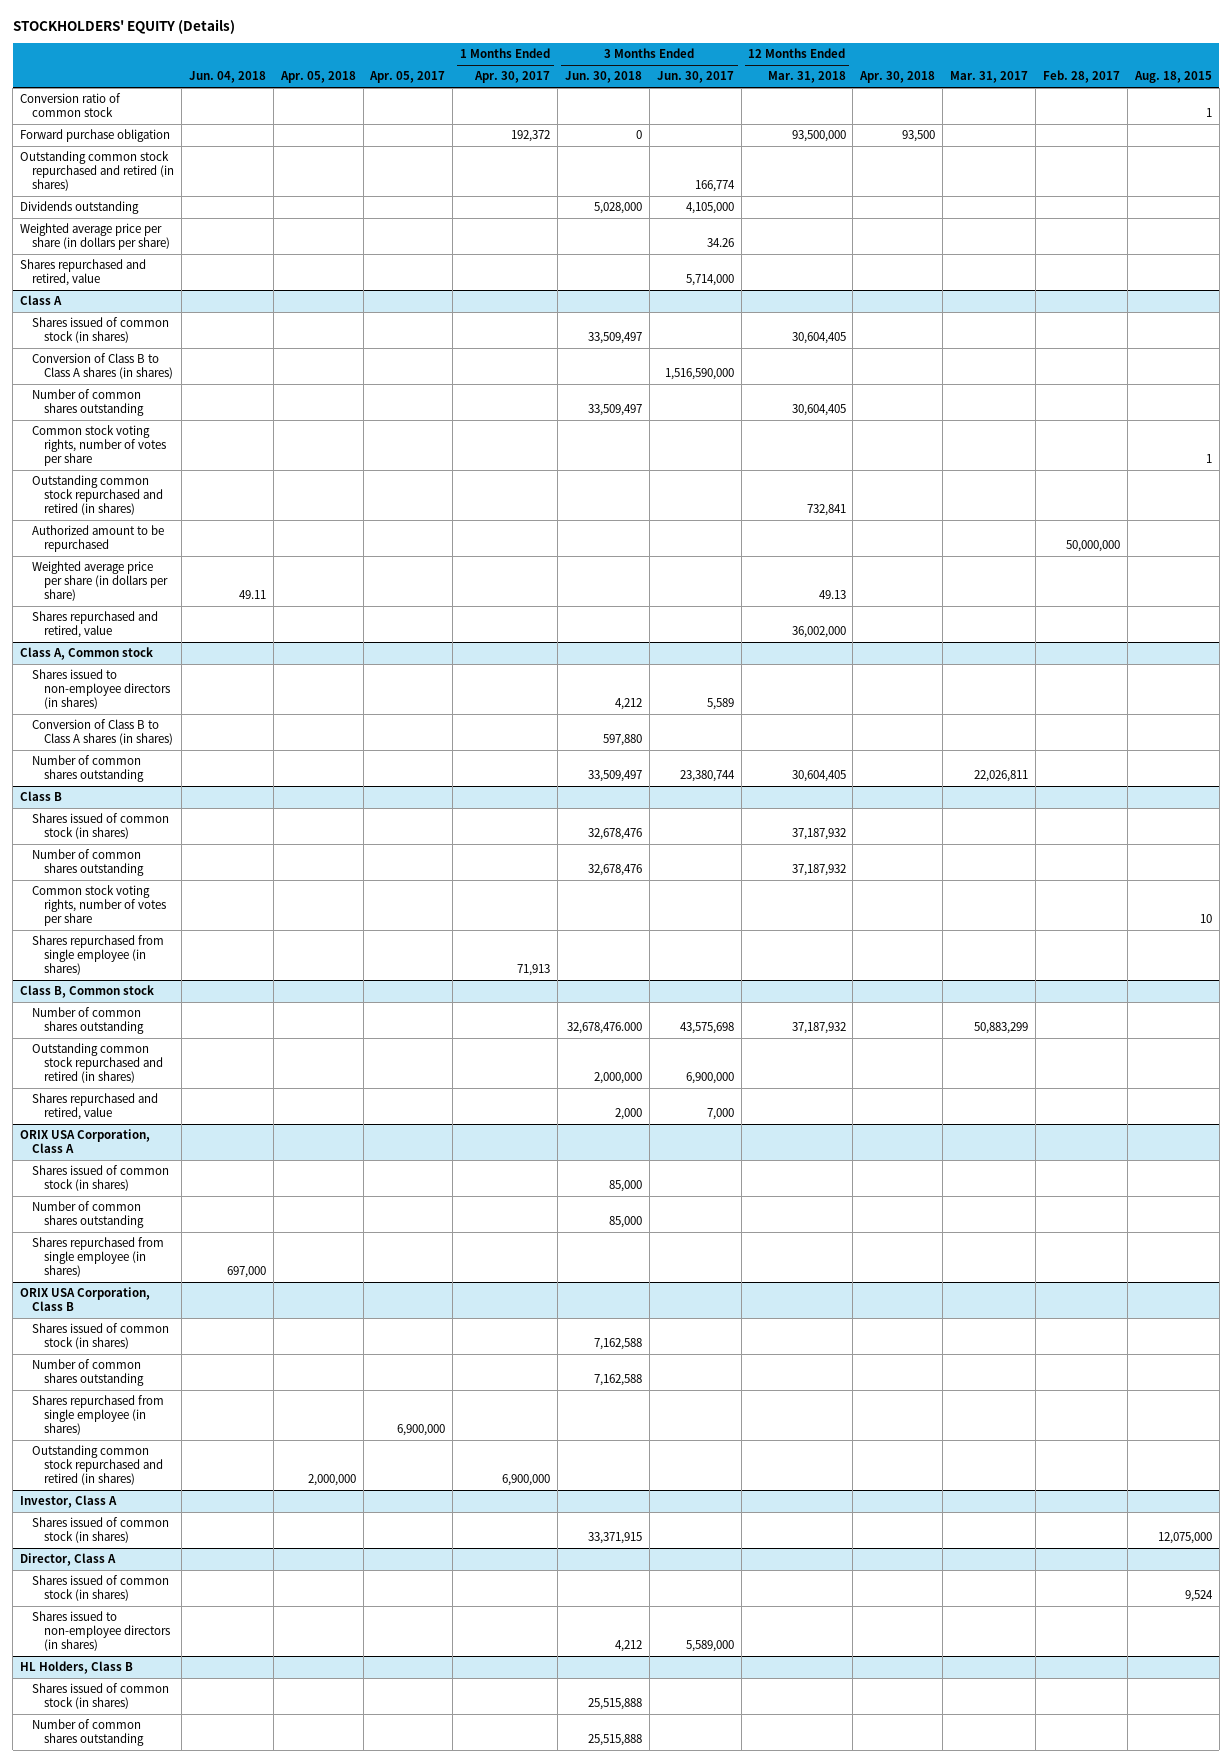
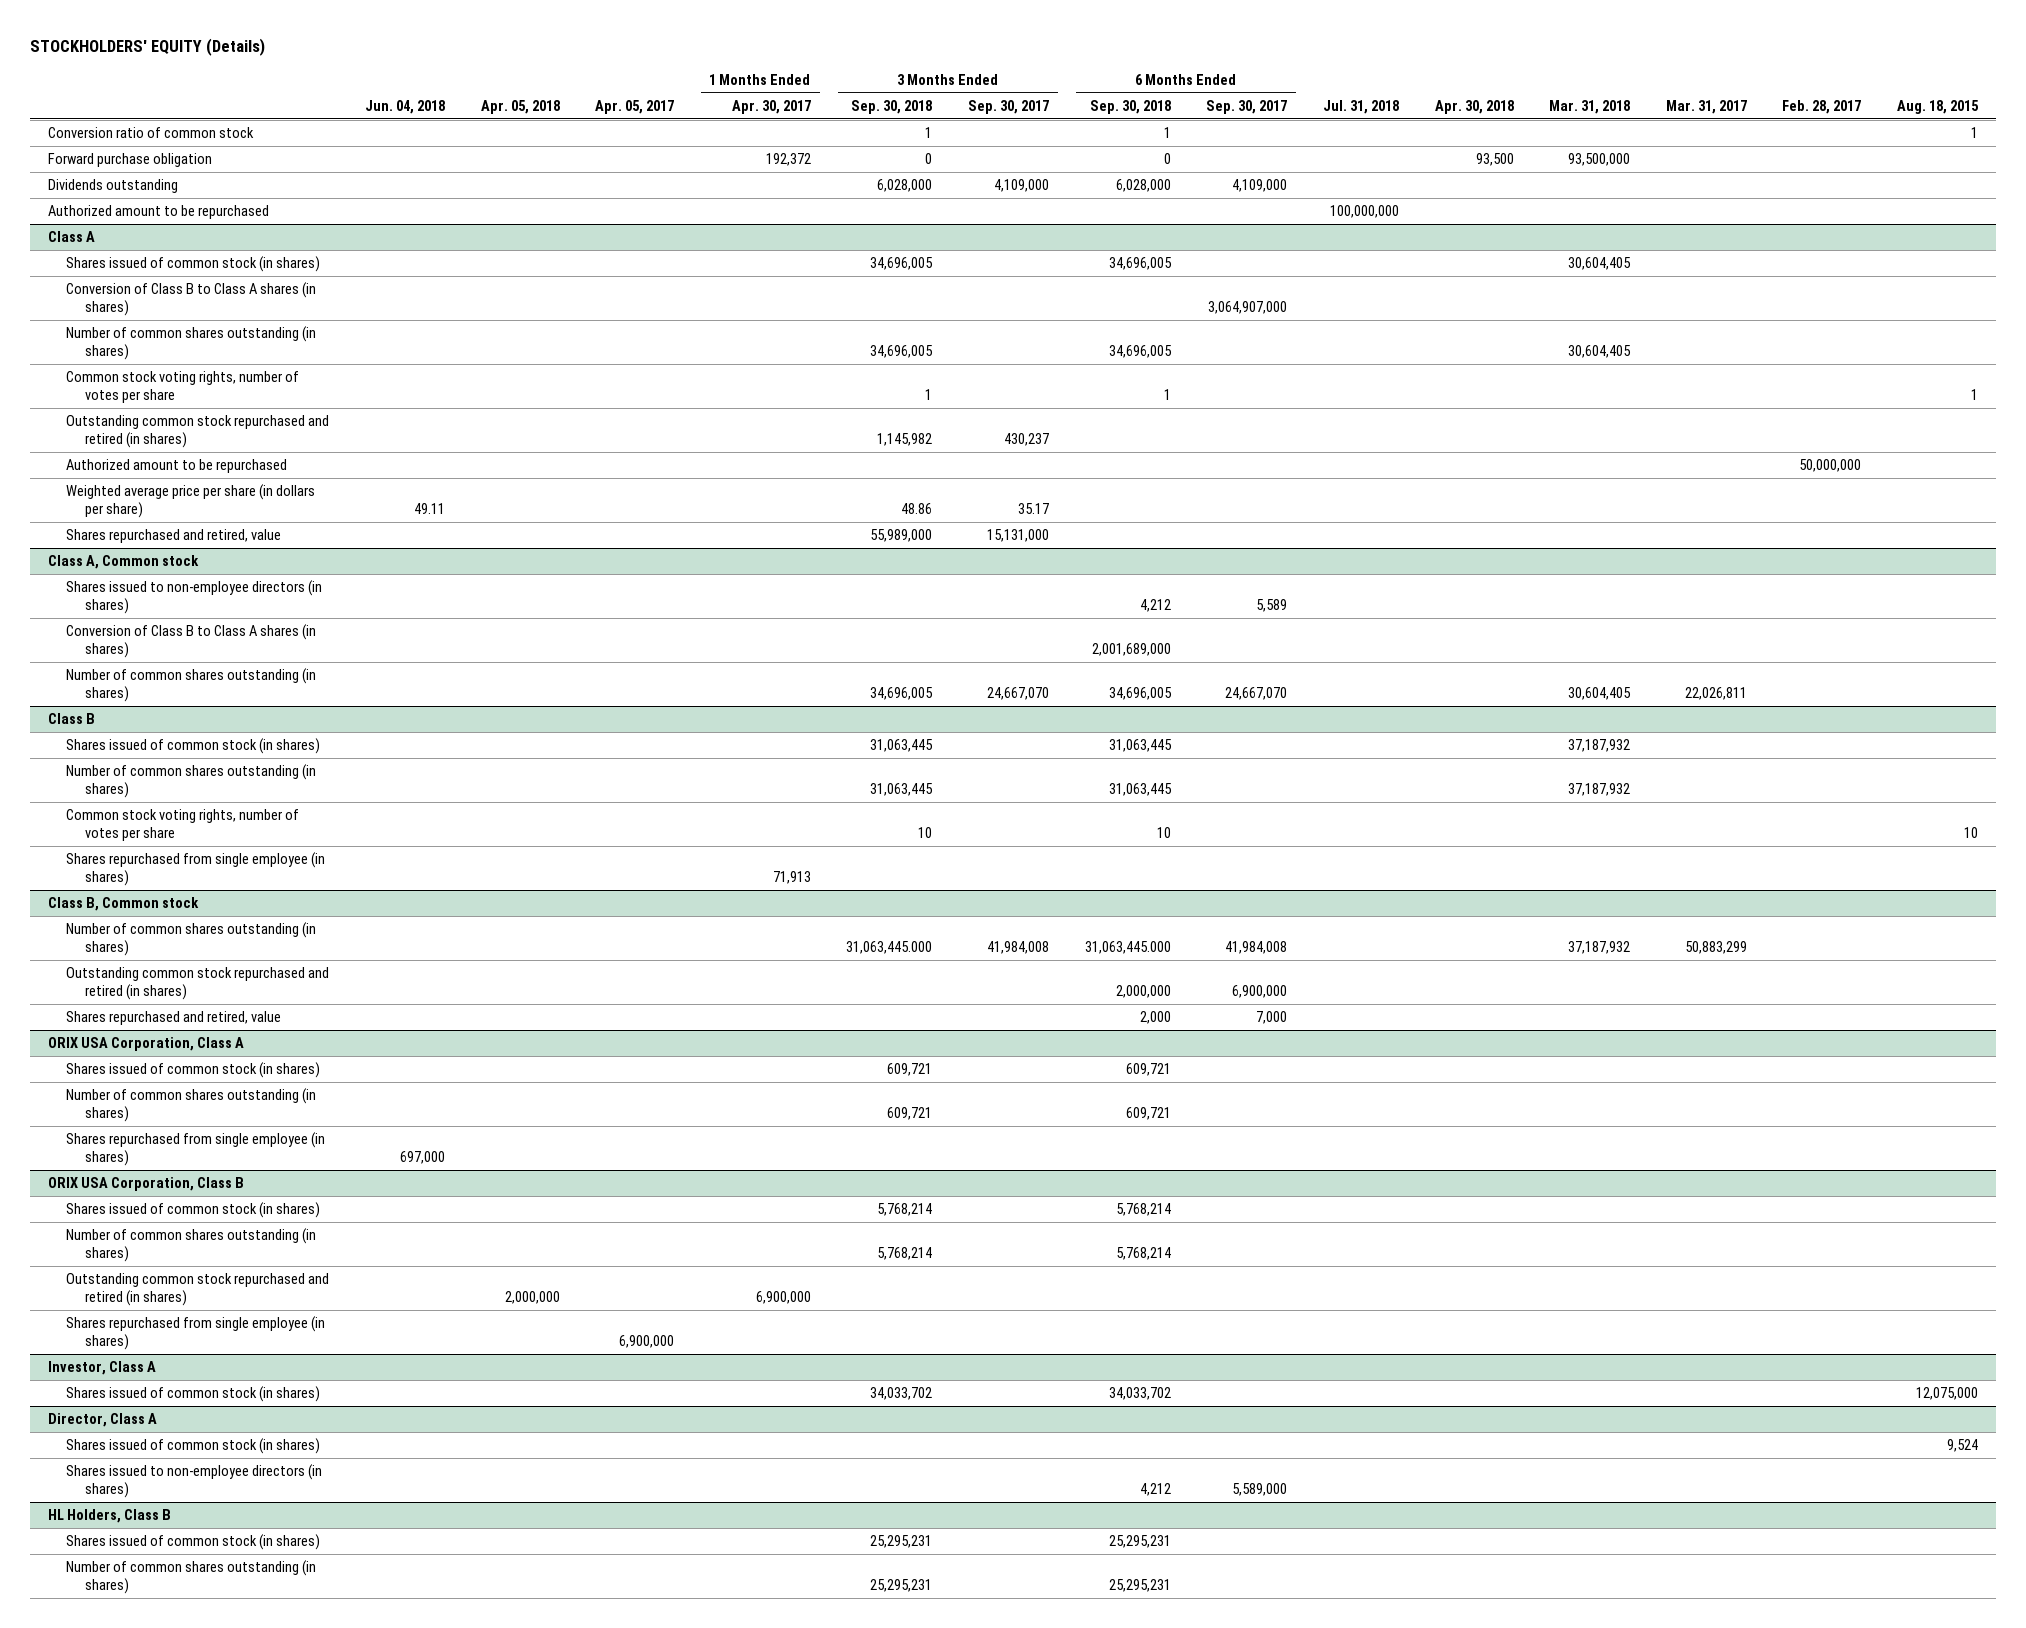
- | Jun. 04, 2018 | Apr. 05, 2018 | Apr. 05, 2017 | 1 Months Ended Apr. 30, 2017 | 3 Months Ended Jun. 30, 2018 | 3 Months Ended Jun. 30, 2017 | 12 Months Ended Mar. 31, 2018 | Apr. 30, 2018 | Mar. 31, 2017 | Feb. 28, 2017 | Aug. 18, 2015
+ | Jun. 04, 2018 | Apr. 05, 2018 | Apr. 05, 2017 | 1 Months Ended Apr. 30, 2017 | 3 Months Ended Sep. 30, 2018 | 3 Months Ended Sep. 30, 2017 | 6 Months Ended Sep. 30, 2018 | 6 Months Ended Sep. 30, 2017 | Jul. 31, 2018 | Apr. 30, 2018 | Mar. 31, 2018 | Mar. 31, 2017 | Feb. 28, 2017 | Aug. 18, 2015
- Outstanding common stock repurchased and retired (in shares) | | | | | | 166,774 | | | | |
- Weighted average price per share (in dollars per share) | | | | | | 34.26 | | | | |
- Shares repurchased and retired, value | | | | | | 5,714,000 | | | | |
+ Authorized amount to be repurchased | | | | | | | | | 100,000,000 | | | | |
@ Class A
- Number of common shares outstanding | | | | | 33,509,497 | | 30,604,405 | | | |
+ Number of common shares outstanding (in shares) | | | | | 34,696,005 | | 34,696,005 | | | | 30,604,405 | | |
@ Class A, Common stock
- Number of common shares outstanding | | | | | 33,509,497 | 23,380,744 | 30,604,405 | | 22,026,811 | |
+ Number of common shares outstanding (in shares) | | | | | 34,696,005 | 24,667,070 | 34,696,005 | 24,667,070 | | | 30,604,405 | 22,026,811 | |
@ Class B
- Number of common shares outstanding | | | | | 32,678,476 | | 37,187,932 | | | |
+ Number of common shares outstanding (in shares) | | | | | 31,063,445 | | 31,063,445 | | | | 37,187,932 | | |
@ Class B, Common stock
- Number of common shares outstanding | | | | | 32,678,476.000 | 43,575,698 | 37,187,932 | | 50,883,299 | |
+ Number of common shares outstanding (in shares) | | | | | 31,063,445.000 | 41,984,008 | 31,063,445.000 | 41,984,008 | | | 37,187,932 | 50,883,299 | |
@ ORIX USA Corporation, Class A
- Number of common shares outstanding | | | | | 85,000 | | | | | |
+ Number of common shares outstanding (in shares) | | | | | 609,721 | | 609,721 | | | | | | |
@ ORIX USA Corporation, Class B
- Number of common shares outstanding | | | | | 7,162,588 | | | | | |
+ Number of common shares outstanding (in shares) | | | | | 5,768,214 | | 5,768,214 | | | | | | |
moved down: Shares repurchased from single employee (in shares) | | | 6,900,000 | | | | | | | | | | |
@ HL Holders, Class B
- Number of common shares outstanding | | | | | 25,515,888 | | | | | |
+ Number of common shares outstanding (in shares) | | | | | 25,295,231 | | 25,295,231 | | | | | | |

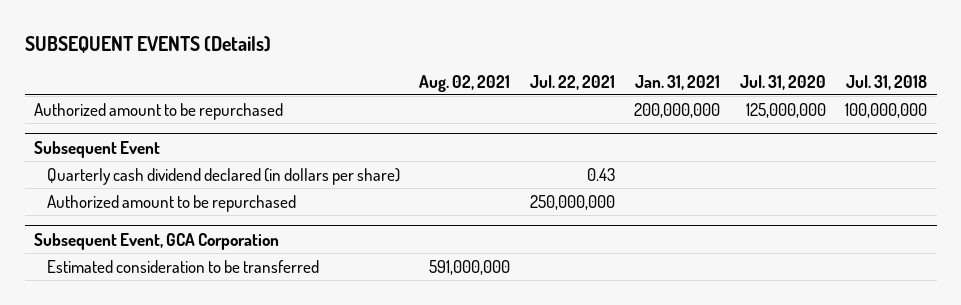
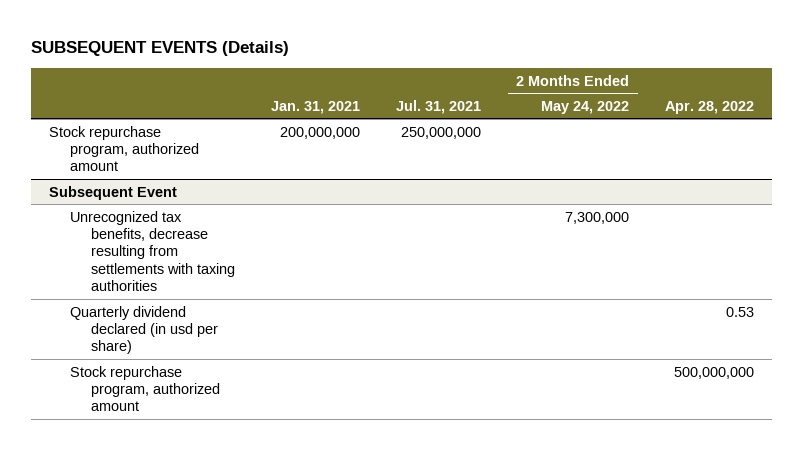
- | Aug. 02, 2021 | Jul. 22, 2021 | Jan. 31, 2021 | Jul. 31, 2020 | Jul. 31, 2018
+ | Jan. 31, 2021 | Jul. 31, 2021 | 2 Months Ended May 24, 2022 | Apr. 28, 2022
- Authorized amount to be repurchased | | | 200,000,000 | 125,000,000 | 100,000,000
+ Stock repurchase program, authorized amount | 200,000,000 | 250,000,000 | |
@ Subsequent Event
- Quarterly cash dividend declared (in dollars per share) | | 0.43 | | |
- Authorized amount to be repurchased | | 250,000,000 | | |
- Subsequent Event, GCA Corporation
- Estimated consideration to be transferred | 591,000,000 | | | |
@ Subsequent Event
+ Unrecognized tax benefits, decrease resulting from settlements with taxing authorities | | | 7,300,000 |
+ Quarterly dividend declared (in usd per share) | | | | 0.53
+ Stock repurchase program, authorized amount | | | | 500,000,000

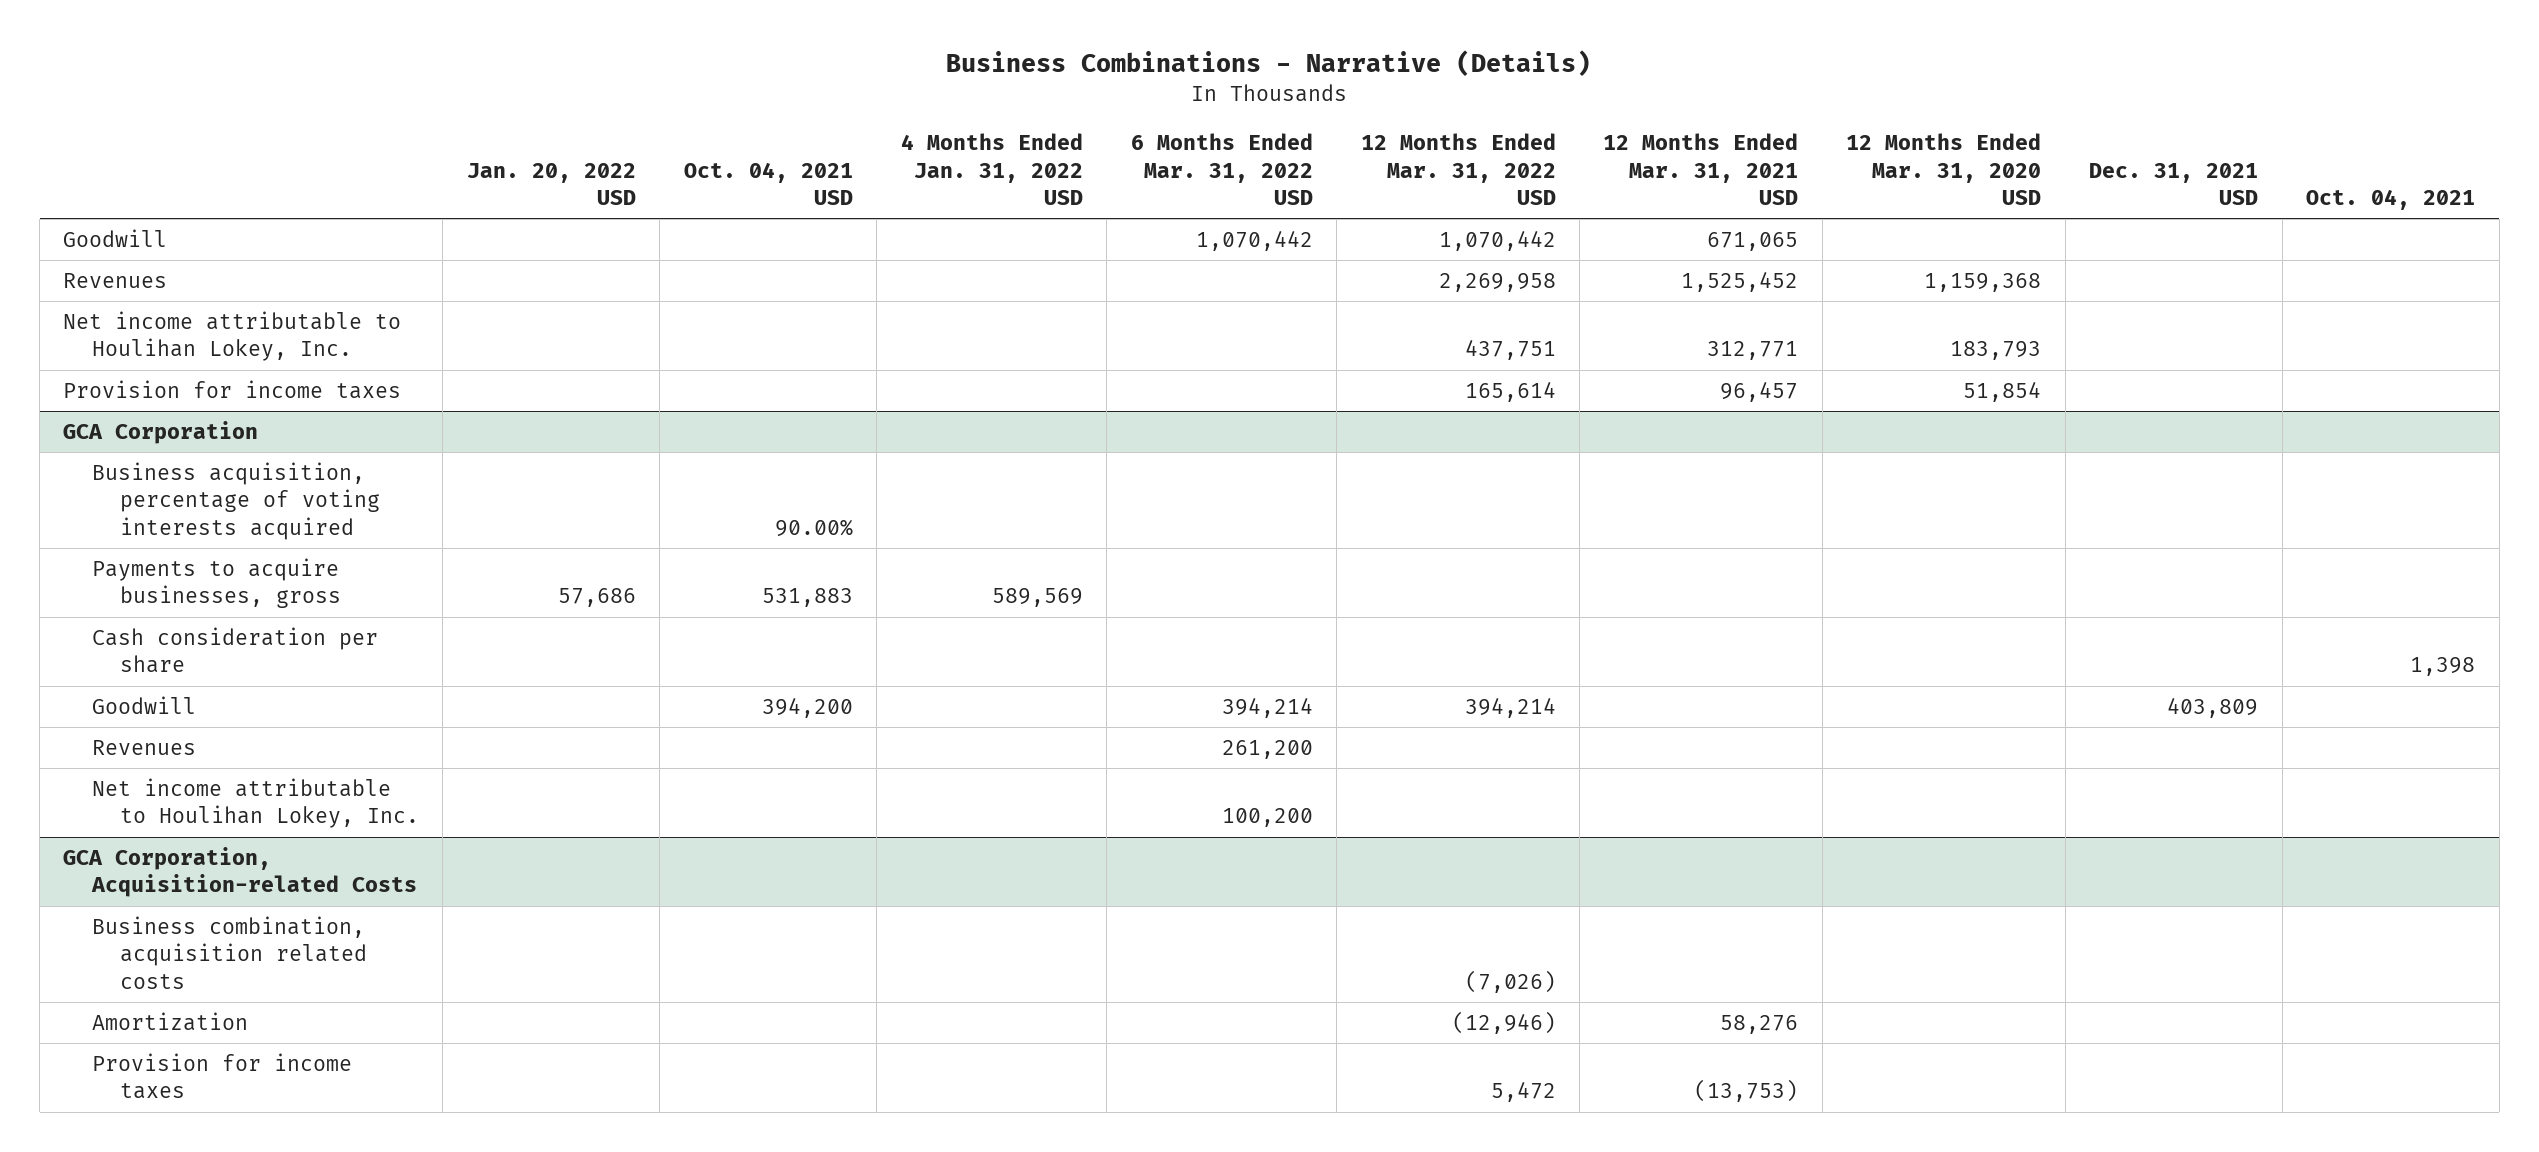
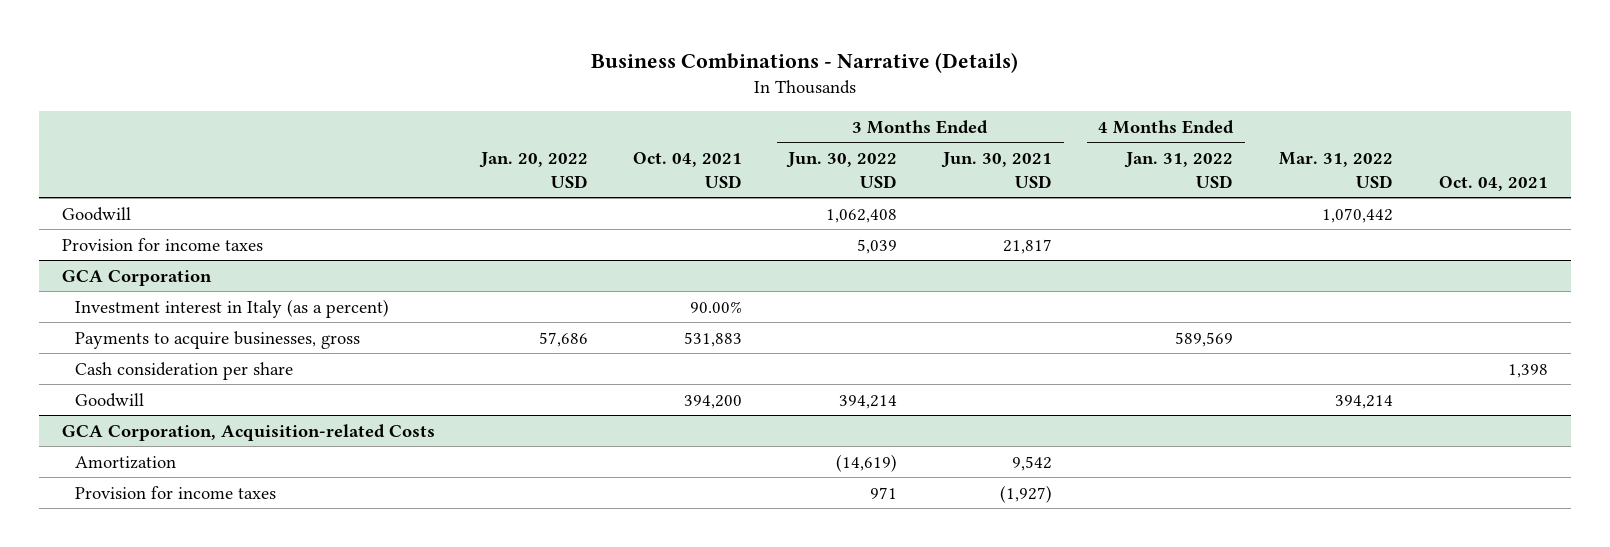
- | Jan. 20, 2022 USD | Oct. 04, 2021 USD | 4 Months Ended Jan. 31, 2022 USD | 6 Months Ended Mar. 31, 2022 USD | 12 Months Ended Mar. 31, 2022 USD | 12 Months Ended Mar. 31, 2021 USD | 12 Months Ended Mar. 31, 2020 USD | Dec. 31, 2021 USD | Oct. 04, 2021
+ | Jan. 20, 2022 USD | Oct. 04, 2021 USD | 3 Months Ended Jun. 30, 2022 USD | 3 Months Ended Jun. 30, 2021 USD | 4 Months Ended Jan. 31, 2022 USD | Mar. 31, 2022 USD | Oct. 04, 2021
- Revenues | | | | | 2,269,958 | 1,525,452 | 1,159,368 | |
- Net income attributable to Houlihan Lokey, Inc. | | | | | 437,751 | 312,771 | 183,793 | |
@ GCA Corporation
- Business acquisition, percentage of voting interests acquired | | 90.00% | | | | | | |
+ Investment interest in Italy (as a percent) | | 90.00% | | | | |
- Revenues | | | | 261,200 | | | | |
- Net income attributable to Houlihan Lokey, Inc. | | | | 100,200 | | | | |
@ GCA Corporation, Acquisition-related Costs
- Business combination, acquisition related costs | | | | | (7,026) | | | |

